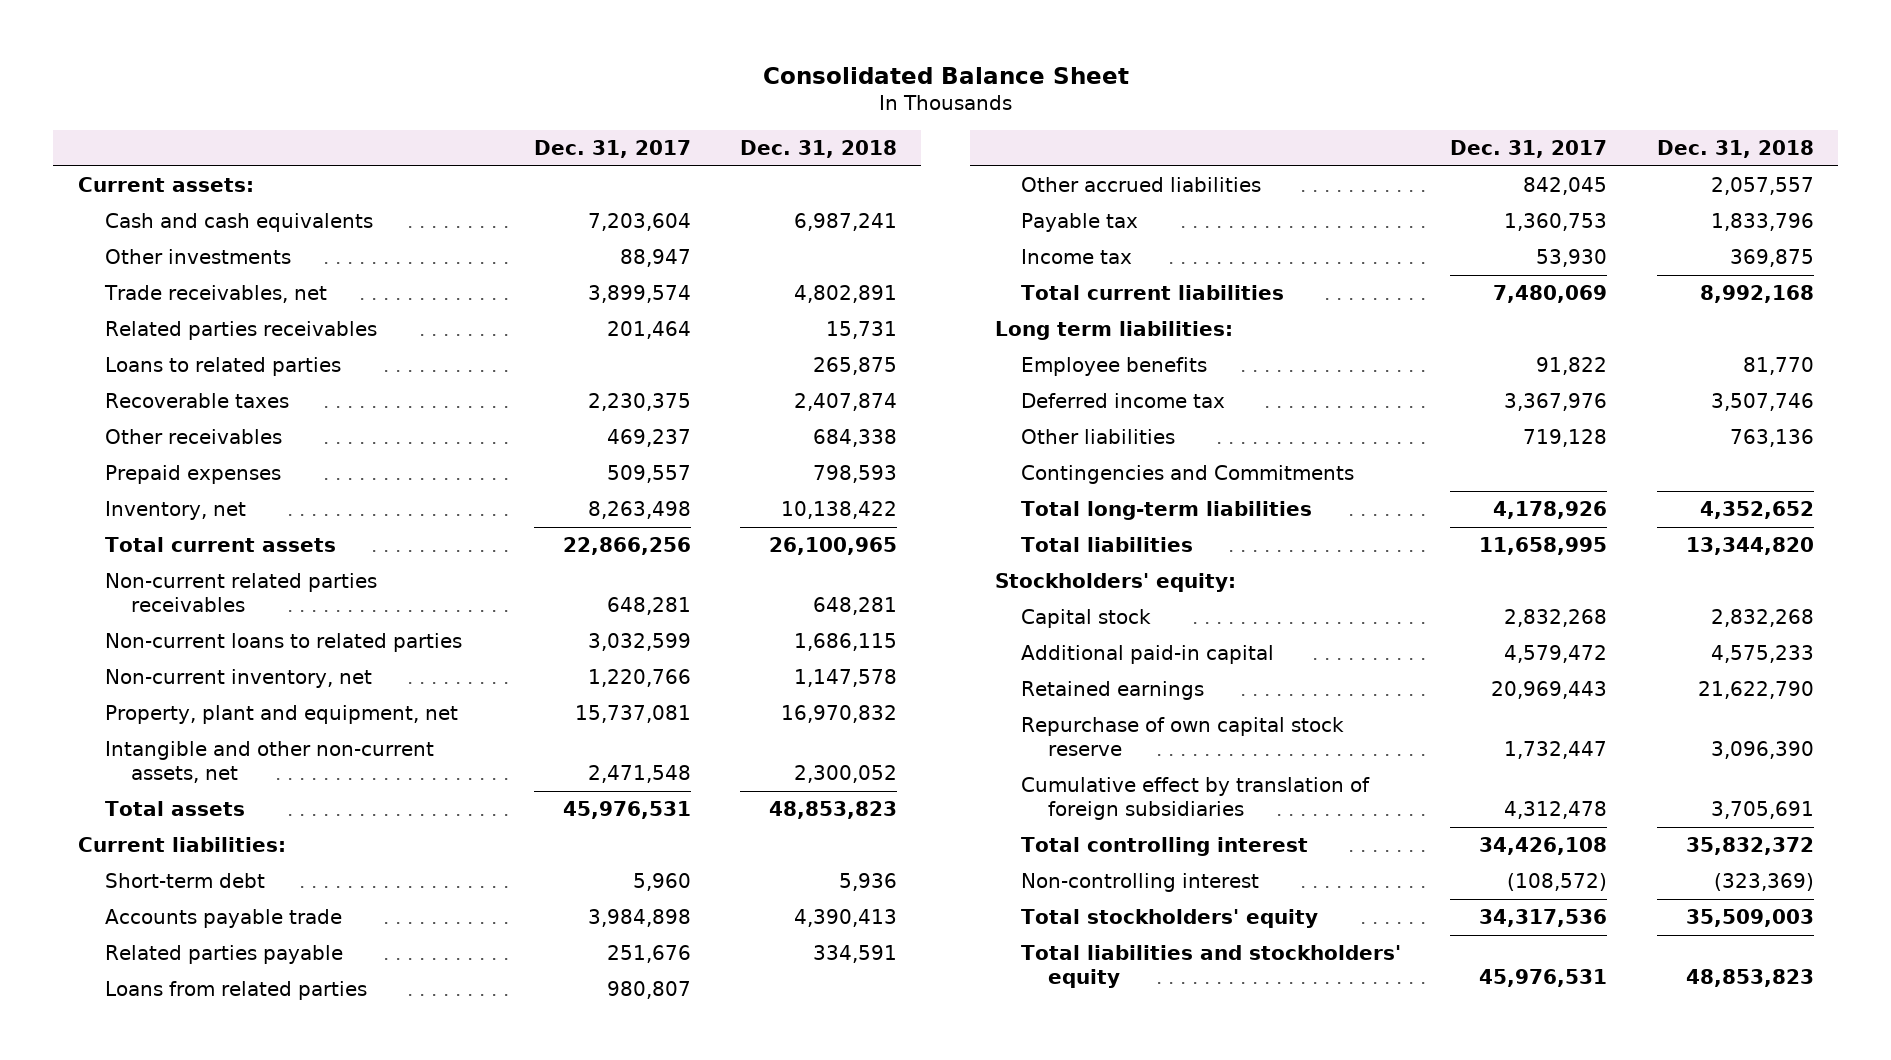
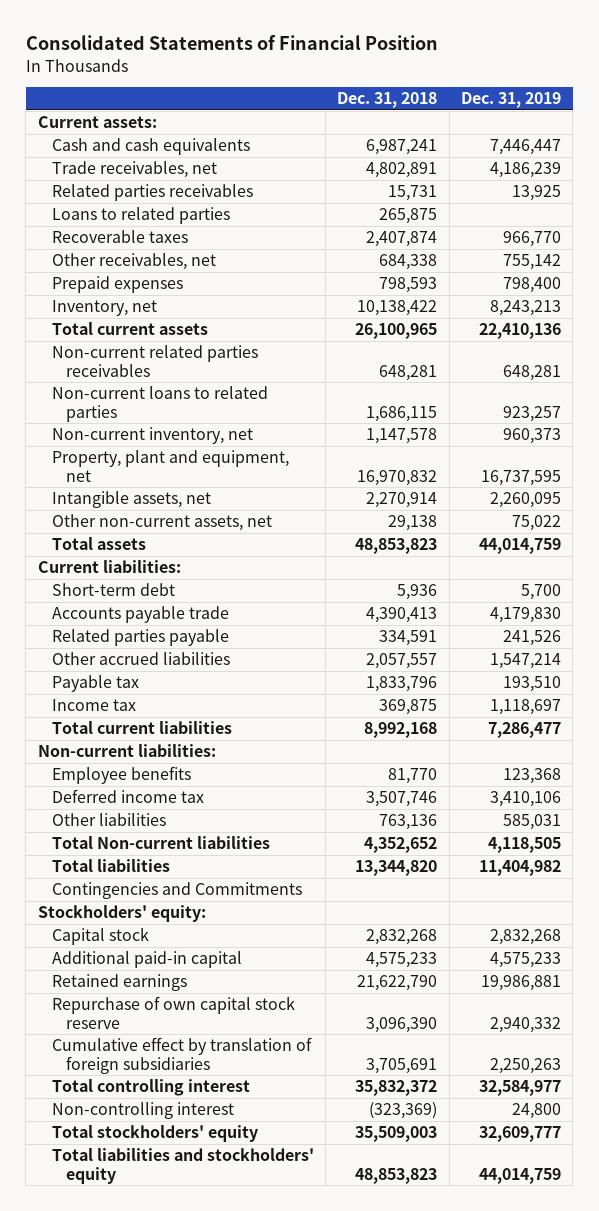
- Consolidated Balance Sheet
+ Consolidated Statements of Financial Position
- | Dec. 31, 2017 | Dec. 31, 2018
+ | Dec. 31, 2018 | Dec. 31, 2019
- Other investments | 88,947 |
- Other receivables | 469,237 | 684,338
+ Other receivables, net | 684,338 | 755,142
- Intangible and other non-current assets, net | 2,471,548 | 2,300,052
+ Intangible assets, net | 2,270,914 | 2,260,095
+ Other non-current assets, net | 29,138 | 75,022
- Loans from related parties | 980,807 |
- Long term liabilities:
+ Non-current liabilities:
- Total long-term liabilities | 4,178,926 | 4,352,652
+ Total Non-current liabilities | 4,352,652 | 4,118,505
moved down: Contingencies and Commitments

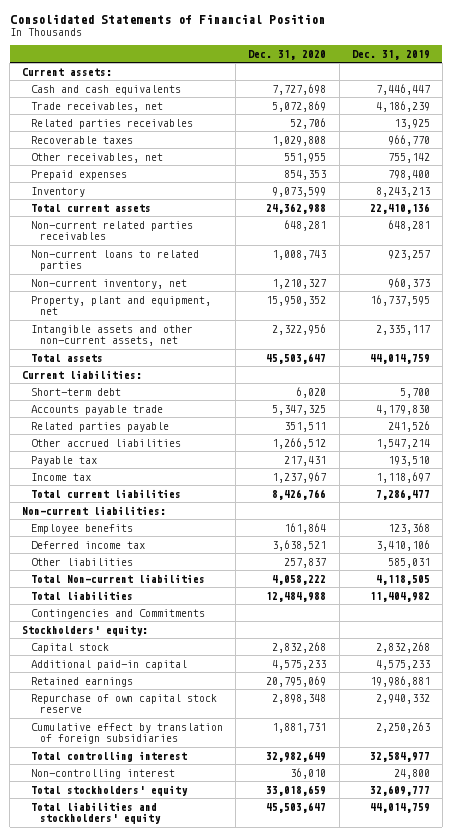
- | Dec. 31, 2018 | Dec. 31, 2019
+ | Dec. 31, 2020 | Dec. 31, 2019
- Loans to related parties | 265,875 |
- Inventory, net | 10,138,422 | 8,243,213
+ Inventory | 9,073,599 | 8,243,213
- Intangible assets, net | 2,270,914 | 2,260,095
- Other non-current assets, net | 29,138 | 75,022
+ Intangible assets and other non-current assets, net | 2,322,956 | 2,335,117

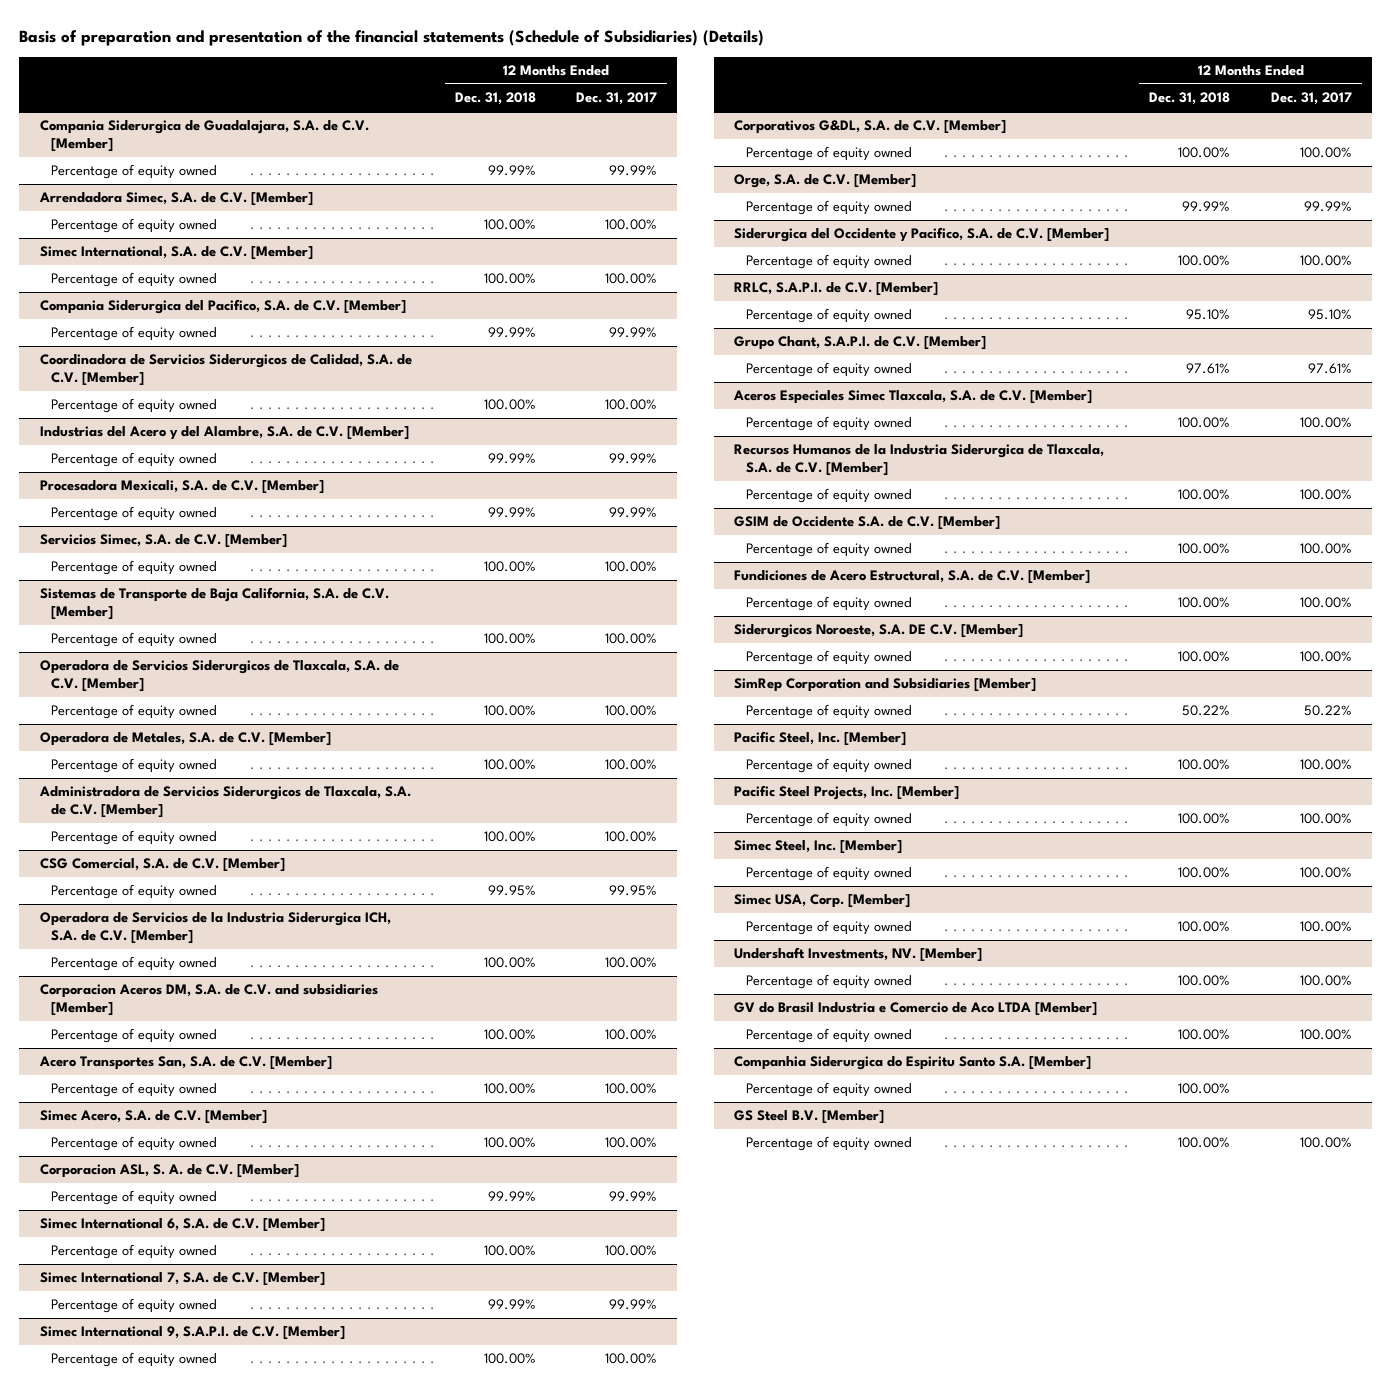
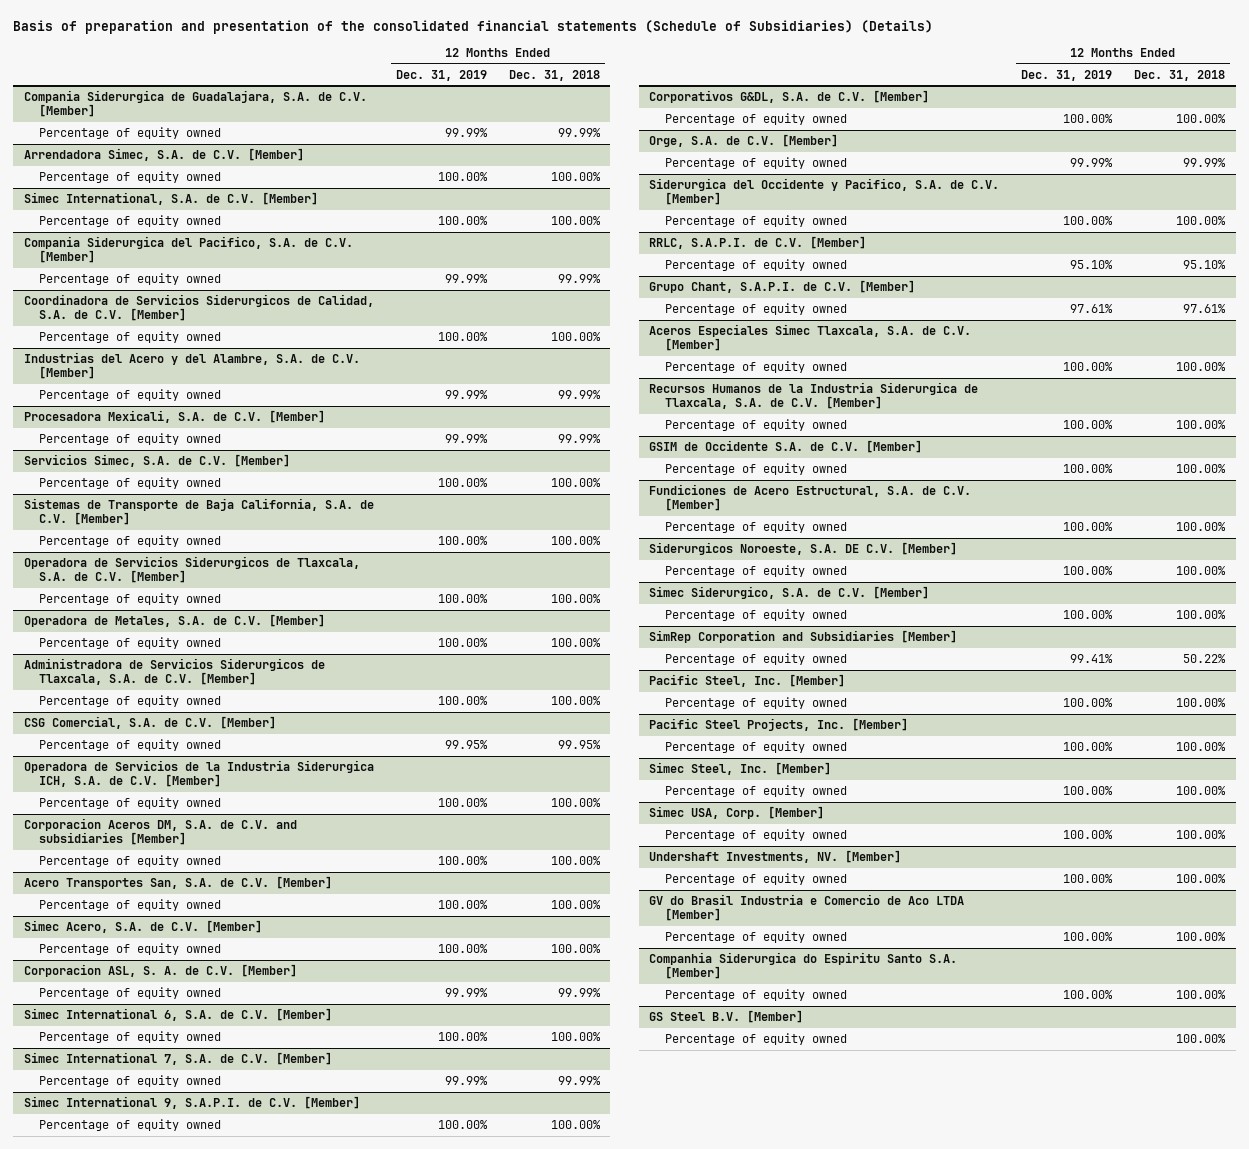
- Basis of preparation and presentation of the financial statements (Schedule of Subsidiaries) (Details)
+ Basis of preparation and presentation of the consolidated financial statements (Schedule of Subsidiaries) (Details)
- | 12 Months Ended Dec. 31, 2018 | 12 Months Ended Dec. 31, 2017
+ | 12 Months Ended Dec. 31, 2019 | 12 Months Ended Dec. 31, 2018
+ Simec Siderurgico, S.A. de C.V. [Member]
+ Percentage of equity owned | 100.00% | 100.00%

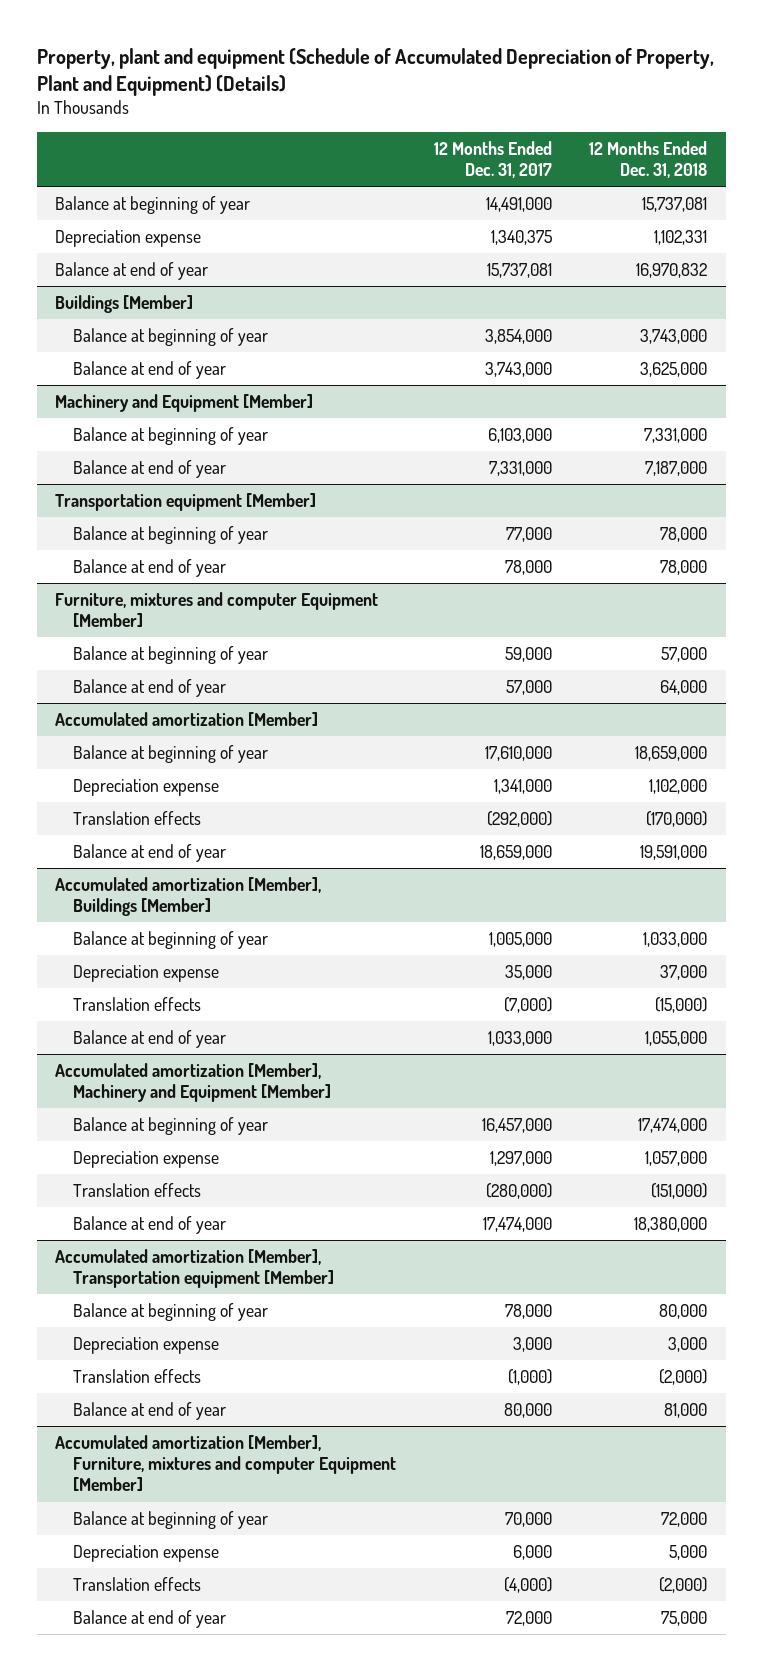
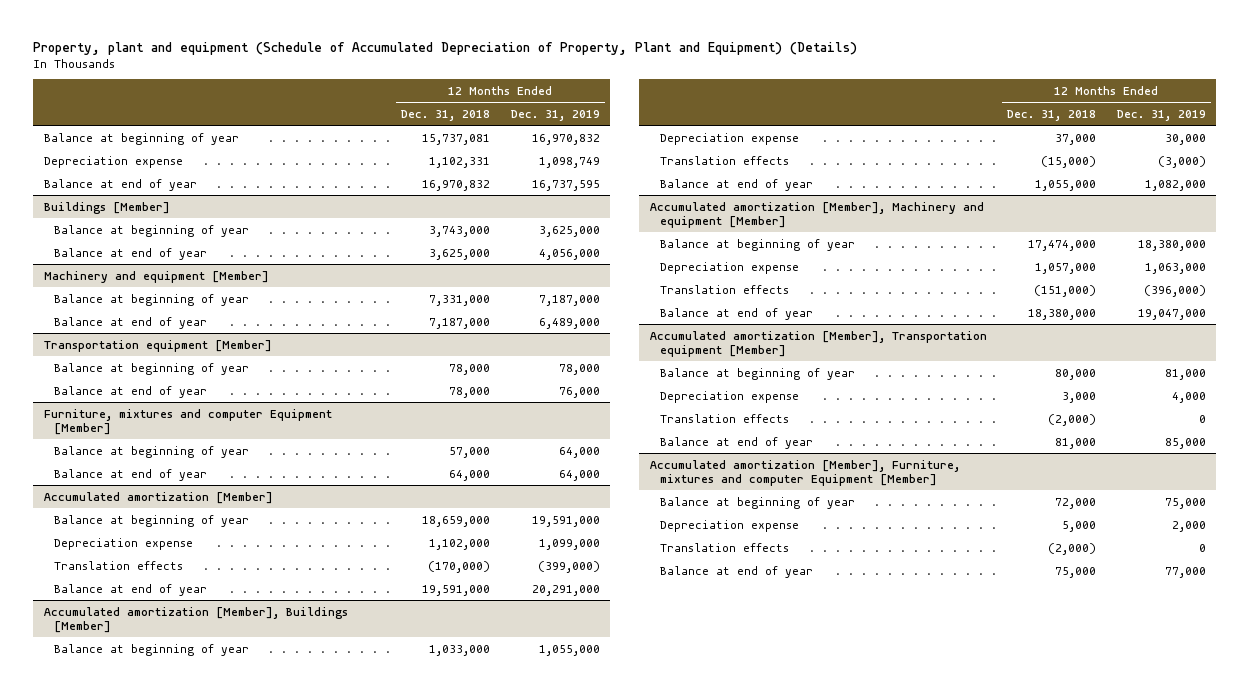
- | 12 Months Ended Dec. 31, 2017 | 12 Months Ended Dec. 31, 2018
+ | 12 Months Ended Dec. 31, 2018 | 12 Months Ended Dec. 31, 2019
- Machinery and Equipment [Member]
+ Machinery and equipment [Member]
- Accumulated amortization [Member], Machinery and Equipment [Member]
+ Accumulated amortization [Member], Machinery and equipment [Member]

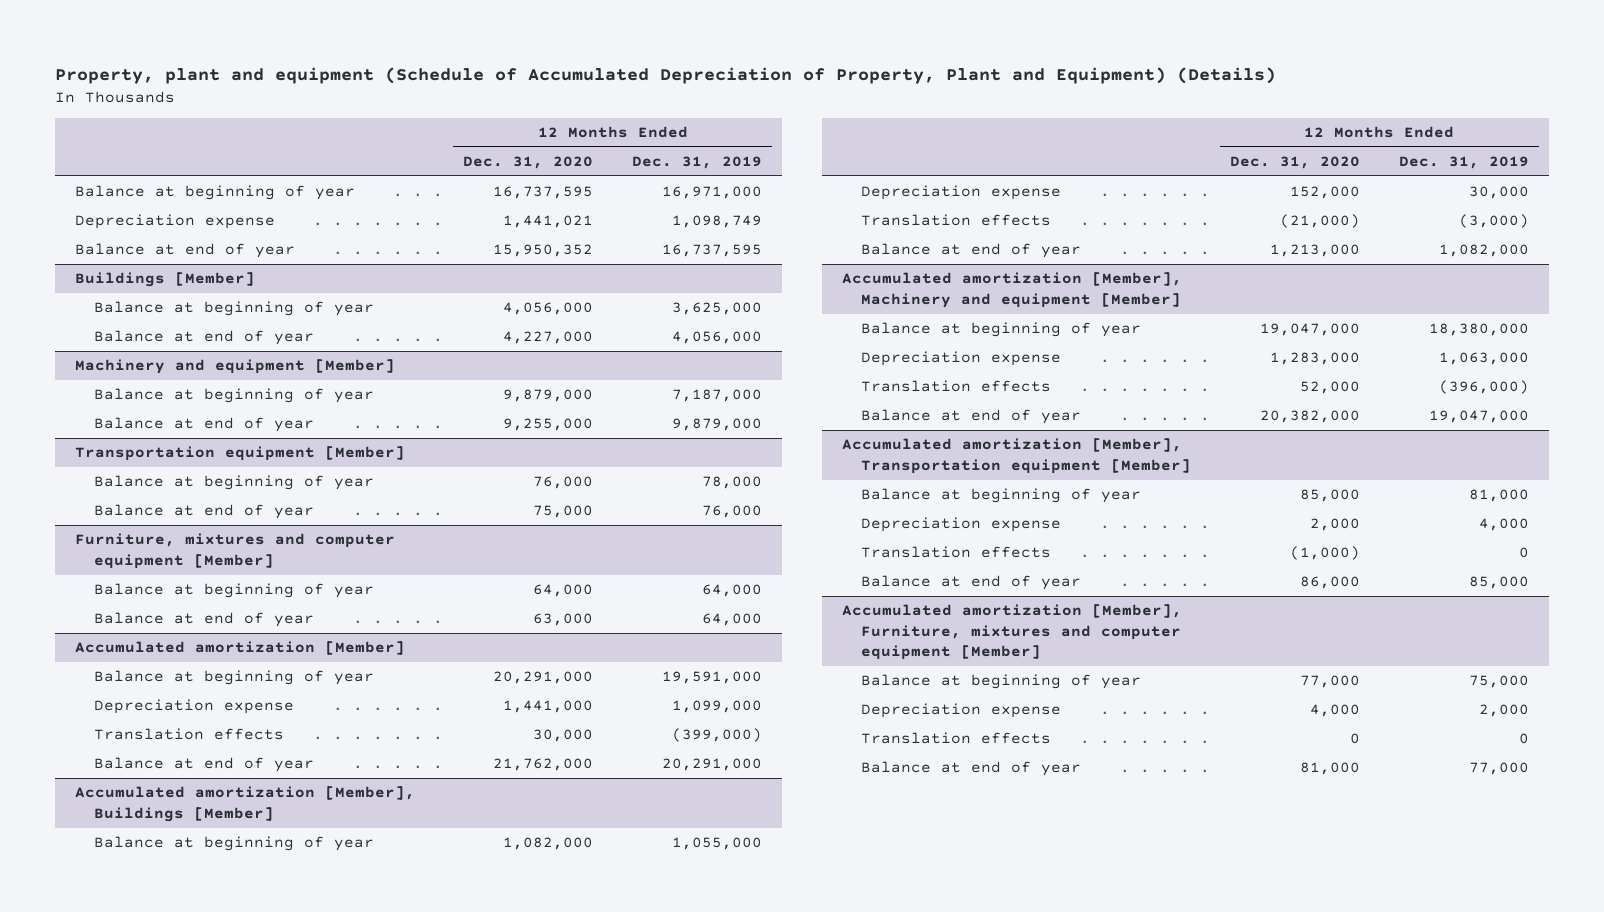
- | 12 Months Ended Dec. 31, 2018 | 12 Months Ended Dec. 31, 2019
+ | 12 Months Ended Dec. 31, 2020 | 12 Months Ended Dec. 31, 2019
- Balance at beginning of year | 15,737,081 | 16,970,832
+ Balance at beginning of year | 16,737,595 | 16,971,000
@ Machinery and equipment [Member]
- Balance at end of year | 7,187,000 | 6,489,000
+ Balance at end of year | 9,255,000 | 9,879,000
- Furniture, mixtures and computer Equipment [Member]
+ Furniture, mixtures and computer equipment [Member]
- Accumulated amortization [Member], Furniture, mixtures and computer Equipment [Member]
+ Accumulated amortization [Member], Furniture, mixtures and computer equipment [Member]

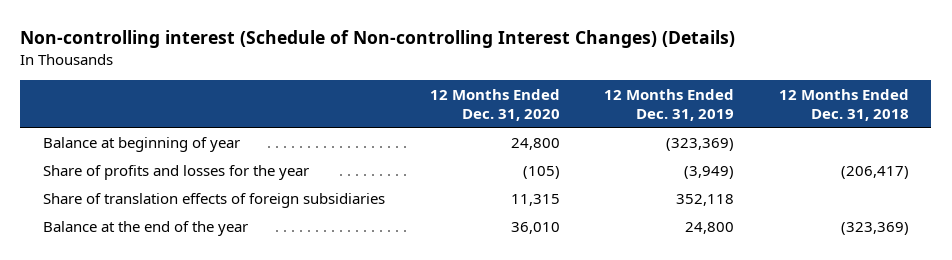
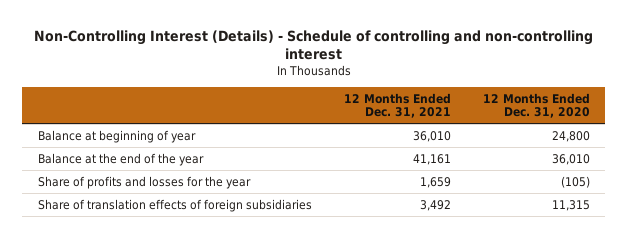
- Non-controlling interest (Schedule of Non-controlling Interest Changes) (Details)
+ Non-Controlling Interest (Details) - Schedule of controlling and non-controlling interest
- | 12 Months Ended Dec. 31, 2020 | 12 Months Ended Dec. 31, 2019 | 12 Months Ended Dec. 31, 2018
+ | 12 Months Ended Dec. 31, 2021 | 12 Months Ended Dec. 31, 2020
moved up: Balance at the end of the year | 41,161 | 36,010

